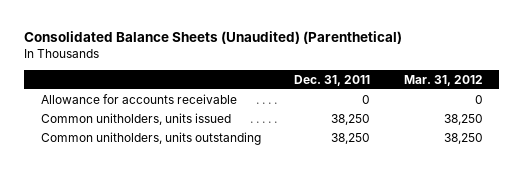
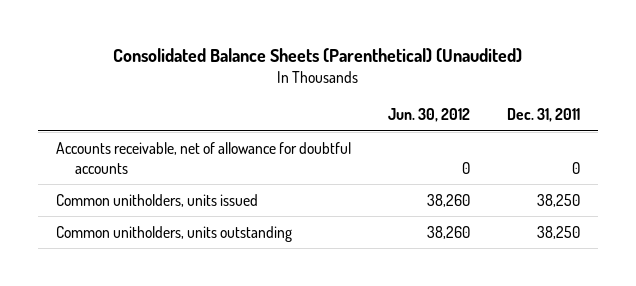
- Consolidated Balance Sheets (Unaudited) (Parenthetical)
+ Consolidated Balance Sheets (Parenthetical) (Unaudited)
- | Dec. 31, 2011 | Mar. 31, 2012
+ | Jun. 30, 2012 | Dec. 31, 2011
- Allowance for accounts receivable | 0 | 0
+ Accounts receivable, net of allowance for doubtful accounts | 0 | 0

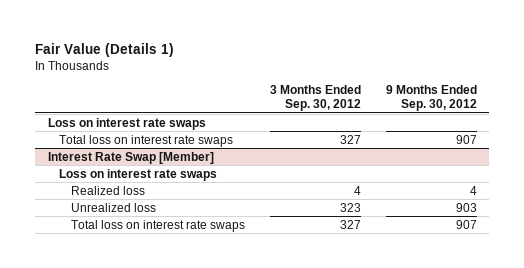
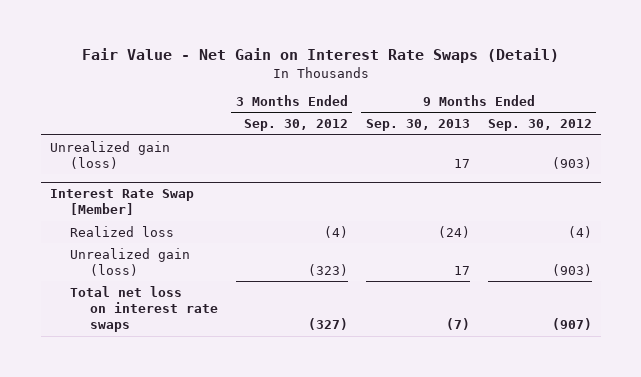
- Fair Value (Details 1)
+ Fair Value - Net Gain on Interest Rate Swaps (Detail)
- | 3 Months Ended Sep. 30, 2012 | 9 Months Ended Sep. 30, 2012
+ | 3 Months Ended Sep. 30, 2012 | 9 Months Ended Sep. 30, 2013 | 9 Months Ended Sep. 30, 2012
- Loss on interest rate swaps
- Total loss on interest rate swaps | 327 | 907
+ Unrealized gain (loss) | | 17 | (903)
@ Interest Rate Swap [Member]
- Loss on interest rate swaps
- Realized loss | 4 | 4
- Unrealized loss | 323 | 903
- Total loss on interest rate swaps | 327 | 907
+ Realized loss | (4) | (24) | (4)
+ Unrealized gain (loss) | (323) | 17 | (903)
+ Total net loss on interest rate swaps | (327) | (7) | (907)

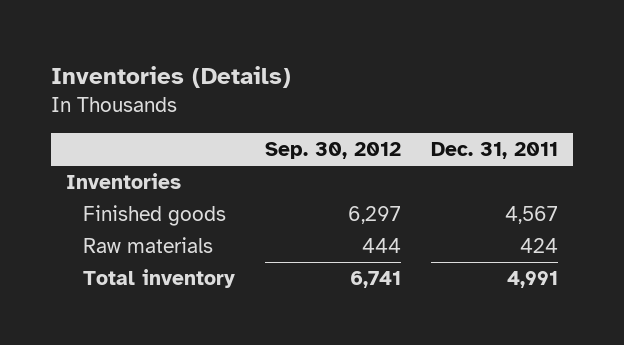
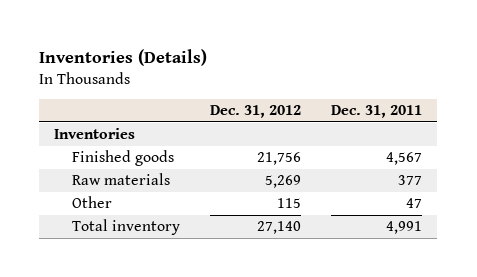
- | Sep. 30, 2012 | Dec. 31, 2011
+ | Dec. 31, 2012 | Dec. 31, 2011
- Raw materials | 444 | 424
+ Raw materials | 5,269 | 377
+ Other | 115 | 47

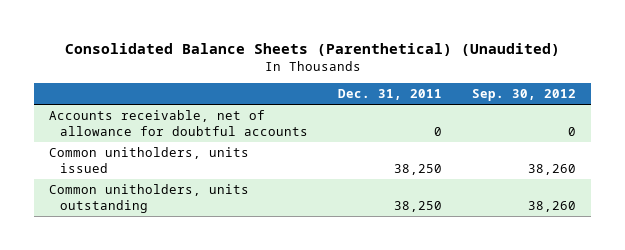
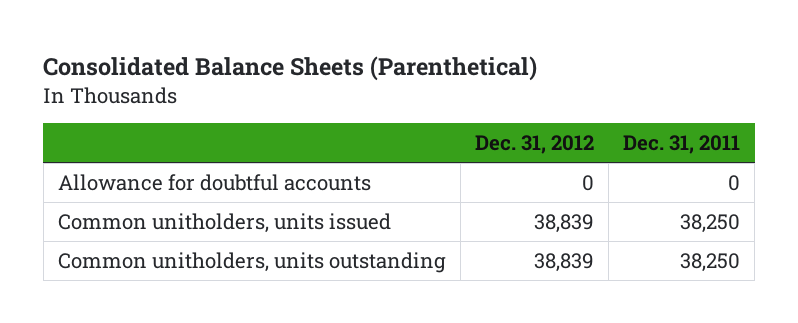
- Consolidated Balance Sheets (Parenthetical) (Unaudited)
+ Consolidated Balance Sheets (Parenthetical)
- | Dec. 31, 2011 | Sep. 30, 2012
+ | Dec. 31, 2012 | Dec. 31, 2011
- Accounts receivable, net of allowance for doubtful accounts | 0 | 0
+ Allowance for doubtful accounts | 0 | 0

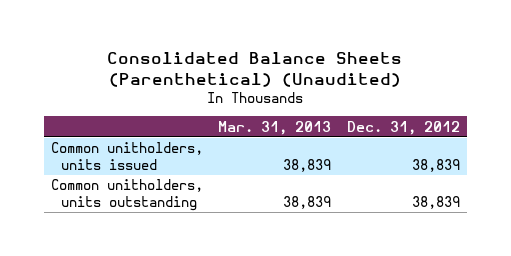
- Consolidated Balance Sheets (Parenthetical)
+ Consolidated Balance Sheets (Parenthetical) (Unaudited)
- | Dec. 31, 2012 | Dec. 31, 2011
+ | Mar. 31, 2013 | Dec. 31, 2012
- Allowance for doubtful accounts | 0 | 0

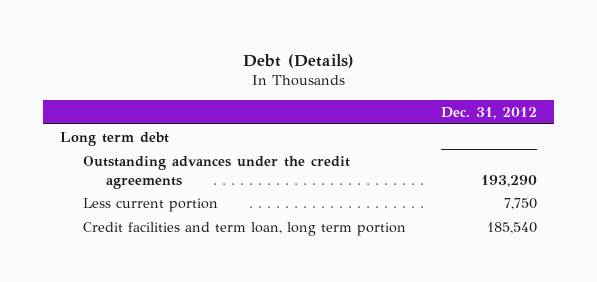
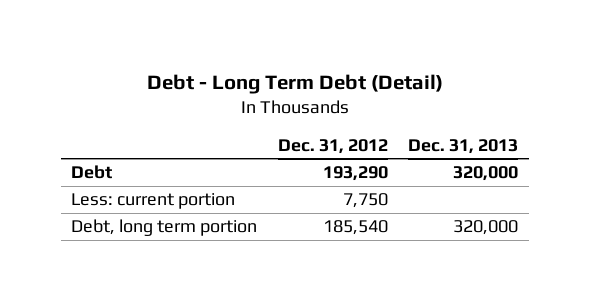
- Debt (Details)
+ Debt - Long Term Debt (Detail)
- | Dec. 31, 2012
+ | Dec. 31, 2012 | Dec. 31, 2013
- Long term debt
- Outstanding advances under the credit agreements | 193,290
- Less current portion | 7,750
- Credit facilities and term loan, long term portion | 185,540
+ Debt | 193,290 | 320,000
+ Less: current portion | 7,750 |
+ Debt, long term portion | 185,540 | 320,000

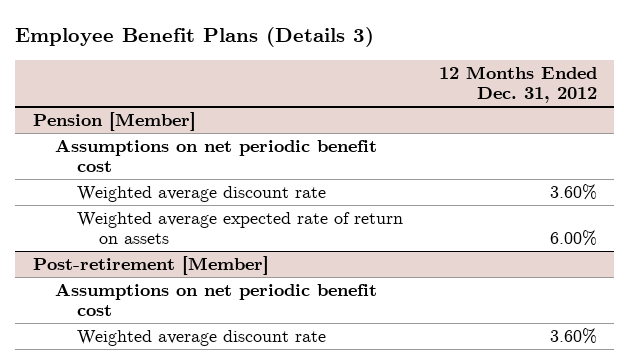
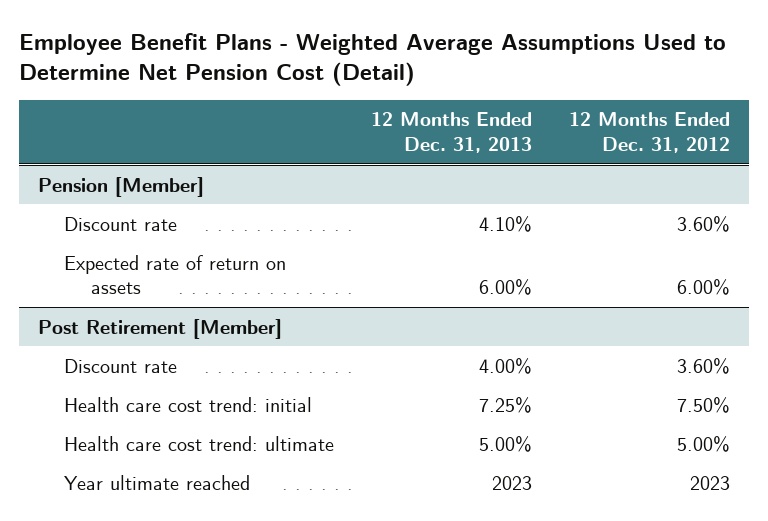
- Employee Benefit Plans (Details 3)
+ Employee Benefit Plans - Weighted Average Assumptions Used to Determine Net Pension Cost (Detail)
- | 12 Months Ended Dec. 31, 2012
+ | 12 Months Ended Dec. 31, 2013 | 12 Months Ended Dec. 31, 2012
@ Pension [Member]
- Assumptions on net periodic benefit cost
- Weighted average discount rate | 3.60%
- Weighted average expected rate of return on assets | 6.00%
- Post-retirement [Member]
- Assumptions on net periodic benefit cost
- Weighted average discount rate | 3.60%
@ Pension [Member]
+ Discount rate | 4.10% | 3.60%
+ Expected rate of return on assets | 6.00% | 6.00%
+ Post Retirement [Member]
+ Discount rate | 4.00% | 3.60%
+ Health care cost trend: initial | 7.25% | 7.50%
+ Health care cost trend: ultimate | 5.00% | 5.00%
+ Year ultimate reached | 2023 | 2023

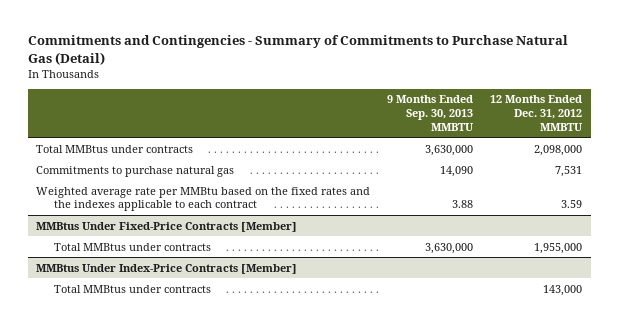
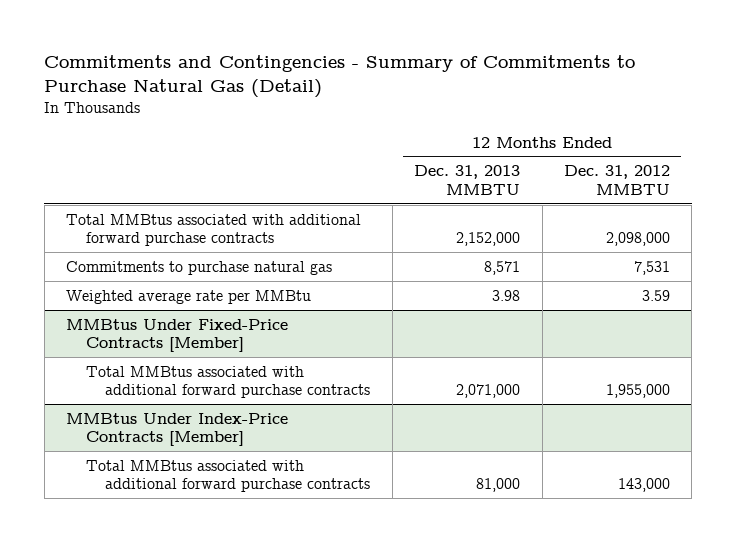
- | 9 Months Ended Sep. 30, 2013 MMBTU | 12 Months Ended Dec. 31, 2012 MMBTU
+ | 12 Months Ended Dec. 31, 2013 MMBTU | 12 Months Ended Dec. 31, 2012 MMBTU
- Total MMBtus under contracts | 3,630,000 | 2,098,000
+ Total MMBtus associated with additional forward purchase contracts | 2,152,000 | 2,098,000
- Weighted average rate per MMBtu based on the fixed rates and the indexes applicable to each contract | 3.88 | 3.59
+ Weighted average rate per MMBtu | 3.98 | 3.59
@ MMBtus Under Fixed-Price Contracts [Member]
- Total MMBtus under contracts | 3,630,000 | 1,955,000
+ Total MMBtus associated with additional forward purchase contracts | 2,071,000 | 1,955,000
@ MMBtus Under Index-Price Contracts [Member]
- Total MMBtus under contracts | | 143,000
+ Total MMBtus associated with additional forward purchase contracts | 81,000 | 143,000

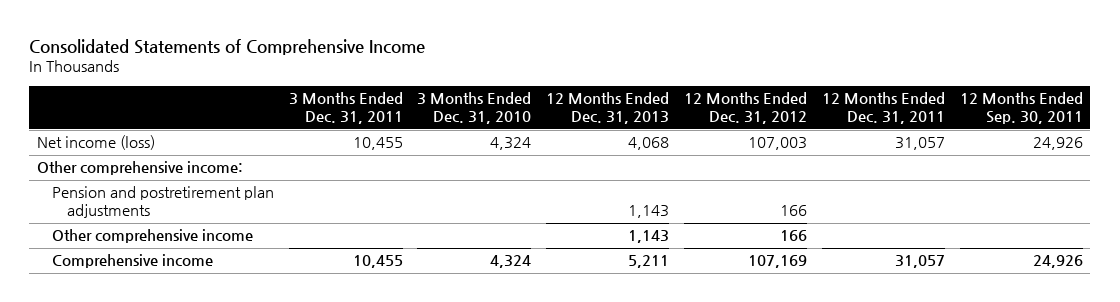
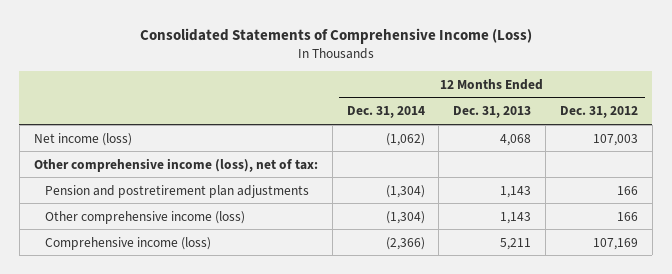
- Consolidated Statements of Comprehensive Income
+ Consolidated Statements of Comprehensive Income (Loss)
- | 3 Months Ended Dec. 31, 2011 | 3 Months Ended Dec. 31, 2010 | 12 Months Ended Dec. 31, 2013 | 12 Months Ended Dec. 31, 2012 | 12 Months Ended Dec. 31, 2011 | 12 Months Ended Sep. 30, 2011
+ | 12 Months Ended Dec. 31, 2014 | 12 Months Ended Dec. 31, 2013 | 12 Months Ended Dec. 31, 2012
- Other comprehensive income:
+ Other comprehensive income (loss), net of tax:
- Other comprehensive income | | | 1,143 | 166 | |
- Comprehensive income | 10,455 | 4,324 | 5,211 | 107,169 | 31,057 | 24,926
+ Other comprehensive income (loss) | (1,304) | 1,143 | 166
+ Comprehensive income (loss) | (2,366) | 5,211 | 107,169

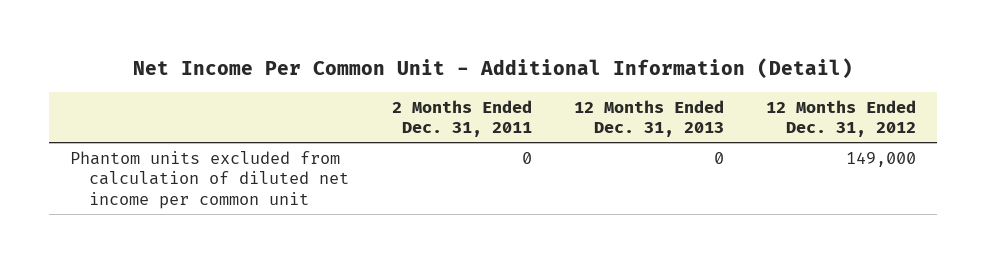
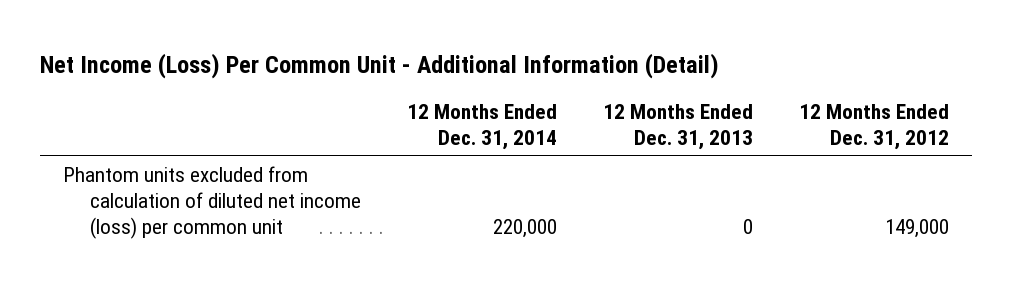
- Net Income Per Common Unit - Additional Information (Detail)
+ Net Income (Loss) Per Common Unit - Additional Information (Detail)
- | 2 Months Ended Dec. 31, 2011 | 12 Months Ended Dec. 31, 2013 | 12 Months Ended Dec. 31, 2012
+ | 12 Months Ended Dec. 31, 2014 | 12 Months Ended Dec. 31, 2013 | 12 Months Ended Dec. 31, 2012
- Phantom units excluded from calculation of diluted net income per common unit | 0 | 0 | 149,000
+ Phantom units excluded from calculation of diluted net income (loss) per common unit | 220,000 | 0 | 149,000

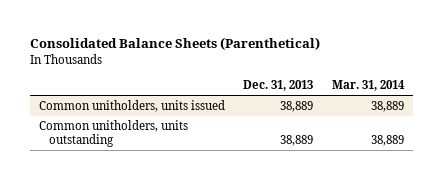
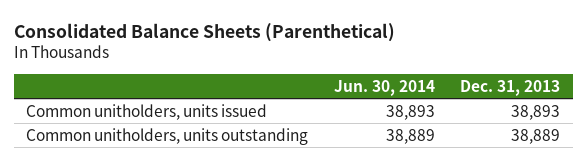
- | Dec. 31, 2013 | Mar. 31, 2014
+ | Jun. 30, 2014 | Dec. 31, 2013
- Common unitholders, units issued | 38,889 | 38,889
+ Common unitholders, units issued | 38,893 | 38,893

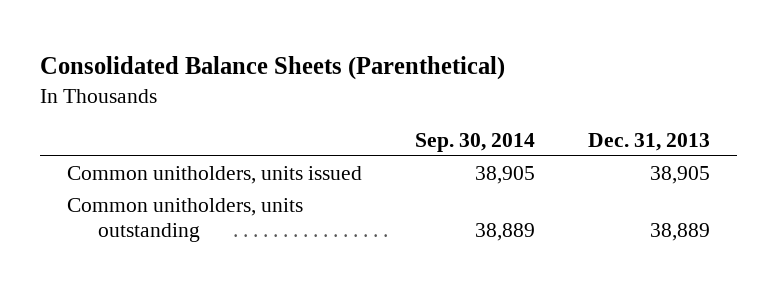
- | Jun. 30, 2014 | Dec. 31, 2013
+ | Sep. 30, 2014 | Dec. 31, 2013
- Common unitholders, units issued | 38,893 | 38,893
+ Common unitholders, units issued | 38,905 | 38,905

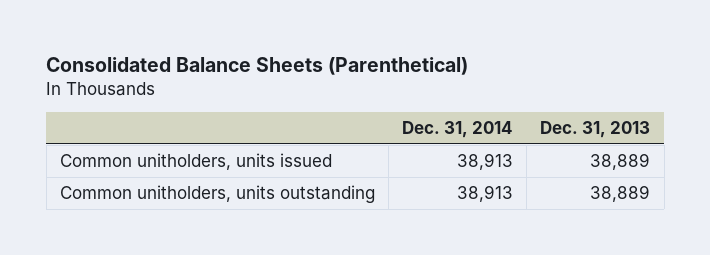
- | Sep. 30, 2014 | Dec. 31, 2013
+ | Dec. 31, 2014 | Dec. 31, 2013
- Common unitholders, units issued | 38,905 | 38,905
+ Common unitholders, units issued | 38,913 | 38,889

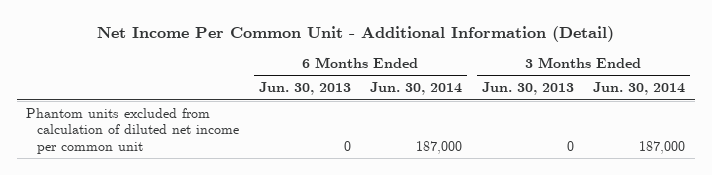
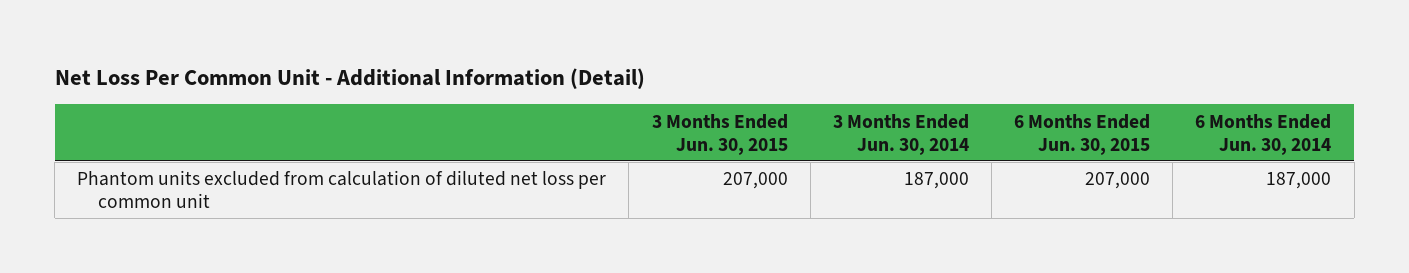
- Net Income Per Common Unit - Additional Information (Detail)
+ Net Loss Per Common Unit - Additional Information (Detail)
- | 6 Months Ended Jun. 30, 2013 | 6 Months Ended Jun. 30, 2014 | 3 Months Ended Jun. 30, 2013 | 3 Months Ended Jun. 30, 2014
+ | 3 Months Ended Jun. 30, 2015 | 3 Months Ended Jun. 30, 2014 | 6 Months Ended Jun. 30, 2015 | 6 Months Ended Jun. 30, 2014
- Phantom units excluded from calculation of diluted net income per common unit | 0 | 187,000 | 0 | 187,000
+ Phantom units excluded from calculation of diluted net loss per common unit | 207,000 | 187,000 | 207,000 | 187,000

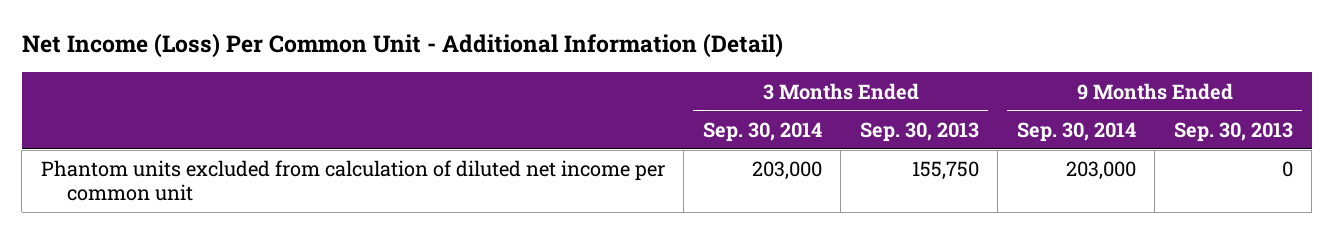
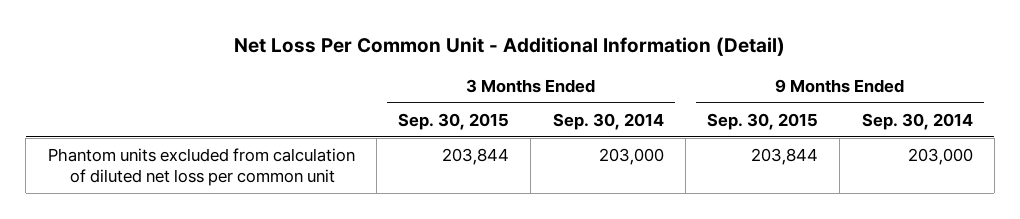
- Net Income (Loss) Per Common Unit - Additional Information (Detail)
+ Net Loss Per Common Unit - Additional Information (Detail)
- | 3 Months Ended Sep. 30, 2014 | 3 Months Ended Sep. 30, 2013 | 9 Months Ended Sep. 30, 2014 | 9 Months Ended Sep. 30, 2013
+ | 3 Months Ended Sep. 30, 2015 | 3 Months Ended Sep. 30, 2014 | 9 Months Ended Sep. 30, 2015 | 9 Months Ended Sep. 30, 2014
- Phantom units excluded from calculation of diluted net income per common unit | 203,000 | 155,750 | 203,000 | 0
+ Phantom units excluded from calculation of diluted net loss per common unit | 203,844 | 203,000 | 203,844 | 203,000

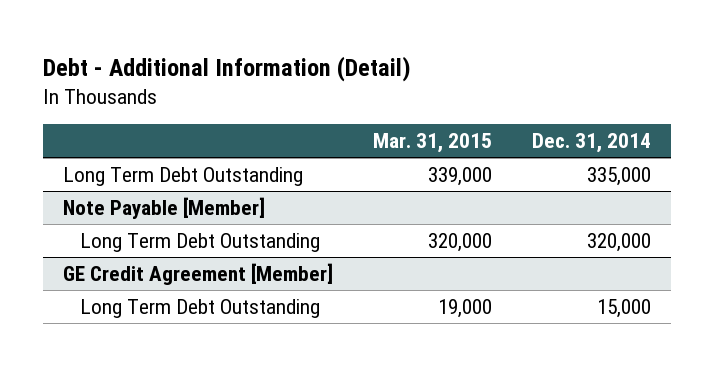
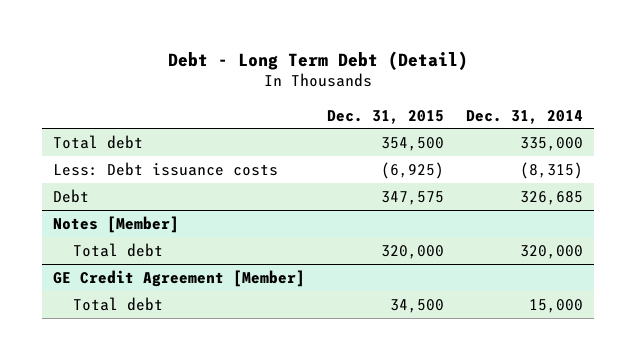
- Debt - Additional Information (Detail)
+ Debt - Long Term Debt (Detail)
- | Mar. 31, 2015 | Dec. 31, 2014
+ | Dec. 31, 2015 | Dec. 31, 2014
- Long Term Debt Outstanding | 339,000 | 335,000
- Note Payable [Member]
- Long Term Debt Outstanding | 320,000 | 320,000
+ Total debt | 354,500 | 335,000
+ Less: Debt issuance costs | (6,925) | (8,315)
+ Debt | 347,575 | 326,685
+ Notes [Member]
+ Total debt | 320,000 | 320,000
@ GE Credit Agreement [Member]
- Long Term Debt Outstanding | 19,000 | 15,000
+ Total debt | 34,500 | 15,000

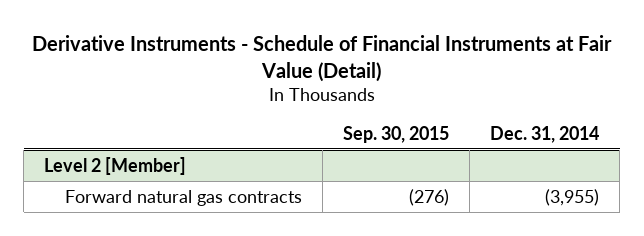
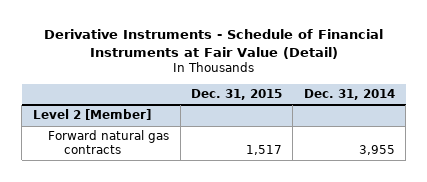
- | Sep. 30, 2015 | Dec. 31, 2014
+ | Dec. 31, 2015 | Dec. 31, 2014
@ Level 2 [Member]
- Forward natural gas contracts | (276) | (3,955)
+ Forward natural gas contracts | 1,517 | 3,955

